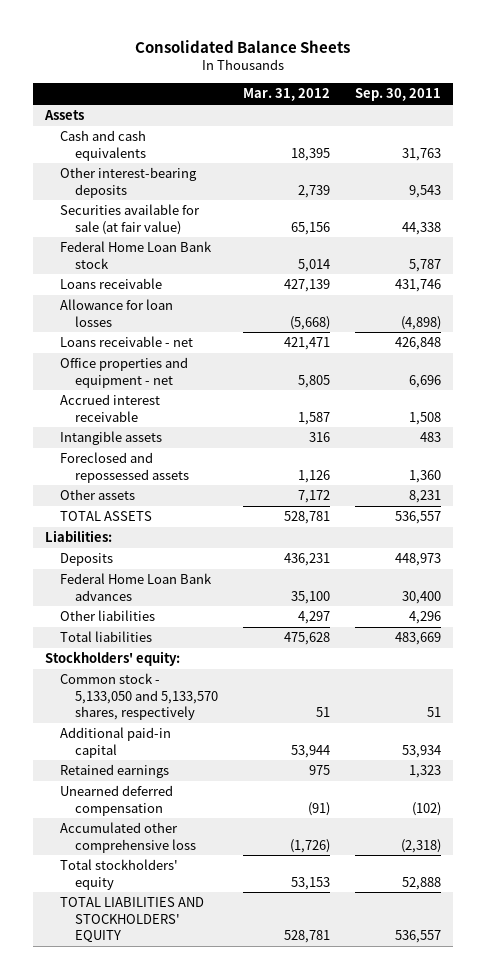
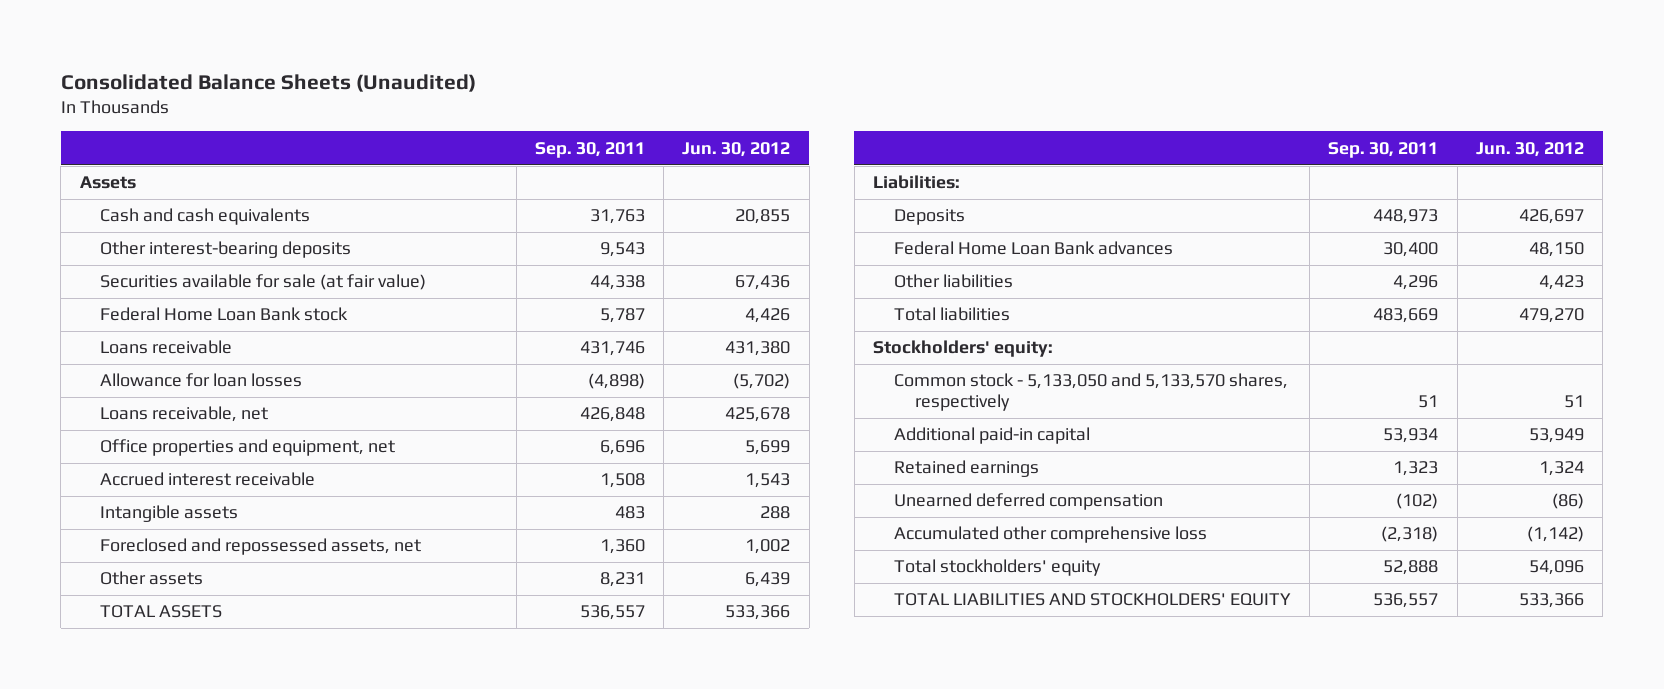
- Consolidated Balance Sheets
+ Consolidated Balance Sheets (Unaudited)
- | Mar. 31, 2012 | Sep. 30, 2011
+ | Sep. 30, 2011 | Jun. 30, 2012
- Loans receivable - net | 421,471 | 426,848
- Office properties and equipment - net | 5,805 | 6,696
+ Loans receivable, net | 426,848 | 425,678
+ Office properties and equipment, net | 6,696 | 5,699
- Foreclosed and repossessed assets | 1,126 | 1,360
+ Foreclosed and repossessed assets, net | 1,360 | 1,002

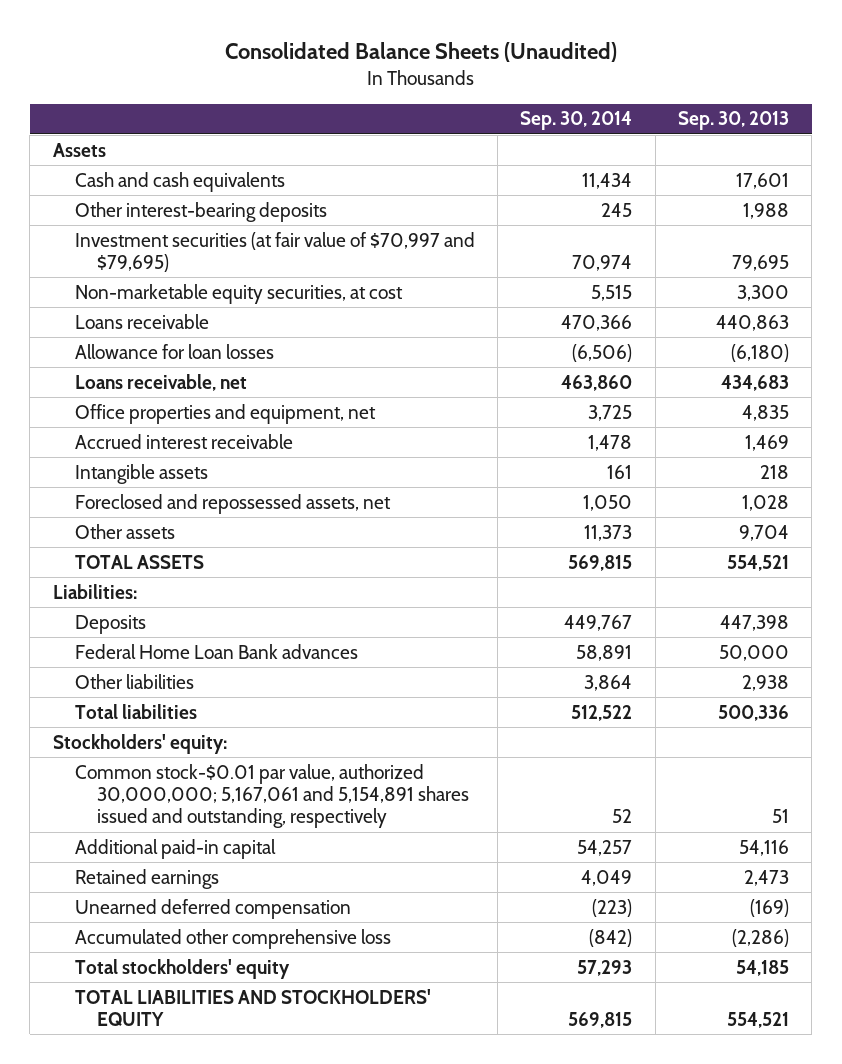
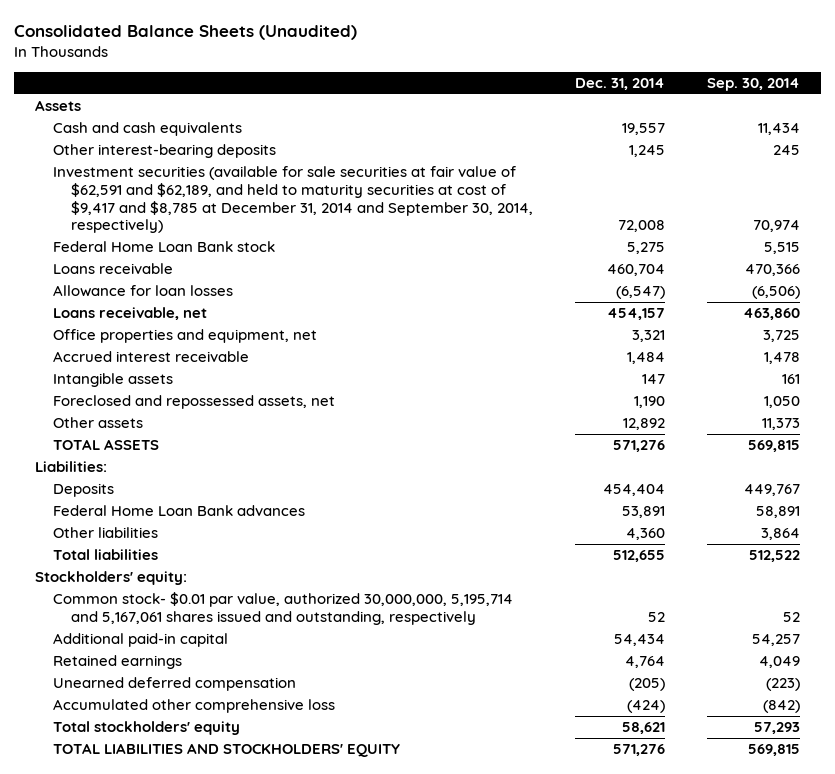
- | Sep. 30, 2014 | Sep. 30, 2013
+ | Dec. 31, 2014 | Sep. 30, 2014
- Investment securities (at fair value of $70,997 and $79,695) | 70,974 | 79,695
- Non-marketable equity securities, at cost | 5,515 | 3,300
+ Investment securities (available for sale securities at fair value of $62,591 and $62,189, and held to maturity securities at cost of $9,417 and $8,785 at December 31, 2014 and September 30, 2014, respectively) | 72,008 | 70,974
+ Federal Home Loan Bank stock | 5,275 | 5,515
- Common stock-$0.01 par value, authorized 30,000,000; 5,167,061 and 5,154,891 shares issued and outstanding, respectively | 52 | 51
+ Common stock- $0.01 par value, authorized 30,000,000, 5,195,714 and 5,167,061 shares issued and outstanding, respectively | 52 | 52

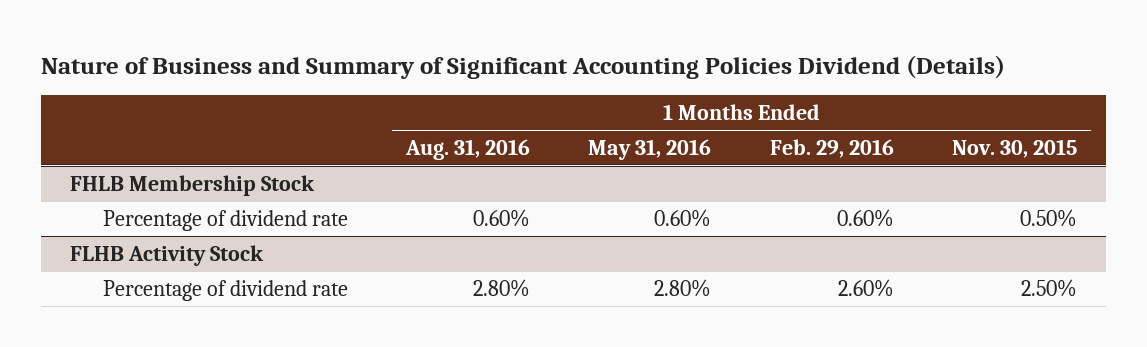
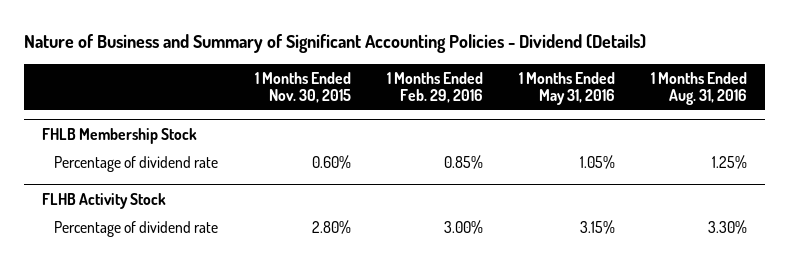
- Nature of Business and Summary of Significant Accounting Policies Dividend (Details)
+ Nature of Business and Summary of Significant Accounting Policies - Dividend (Details)
- | 1 Months Ended Aug. 31, 2016 | 1 Months Ended May 31, 2016 | 1 Months Ended Feb. 29, 2016 | 1 Months Ended Nov. 30, 2015
+ | 1 Months Ended Nov. 30, 2015 | 1 Months Ended Feb. 29, 2016 | 1 Months Ended May 31, 2016 | 1 Months Ended Aug. 31, 2016
@ FHLB Membership Stock
- Percentage of dividend rate | 0.60% | 0.60% | 0.60% | 0.50%
+ Percentage of dividend rate | 0.60% | 0.85% | 1.05% | 1.25%
@ FLHB Activity Stock
- Percentage of dividend rate | 2.80% | 2.80% | 2.60% | 2.50%
+ Percentage of dividend rate | 2.80% | 3.00% | 3.15% | 3.30%

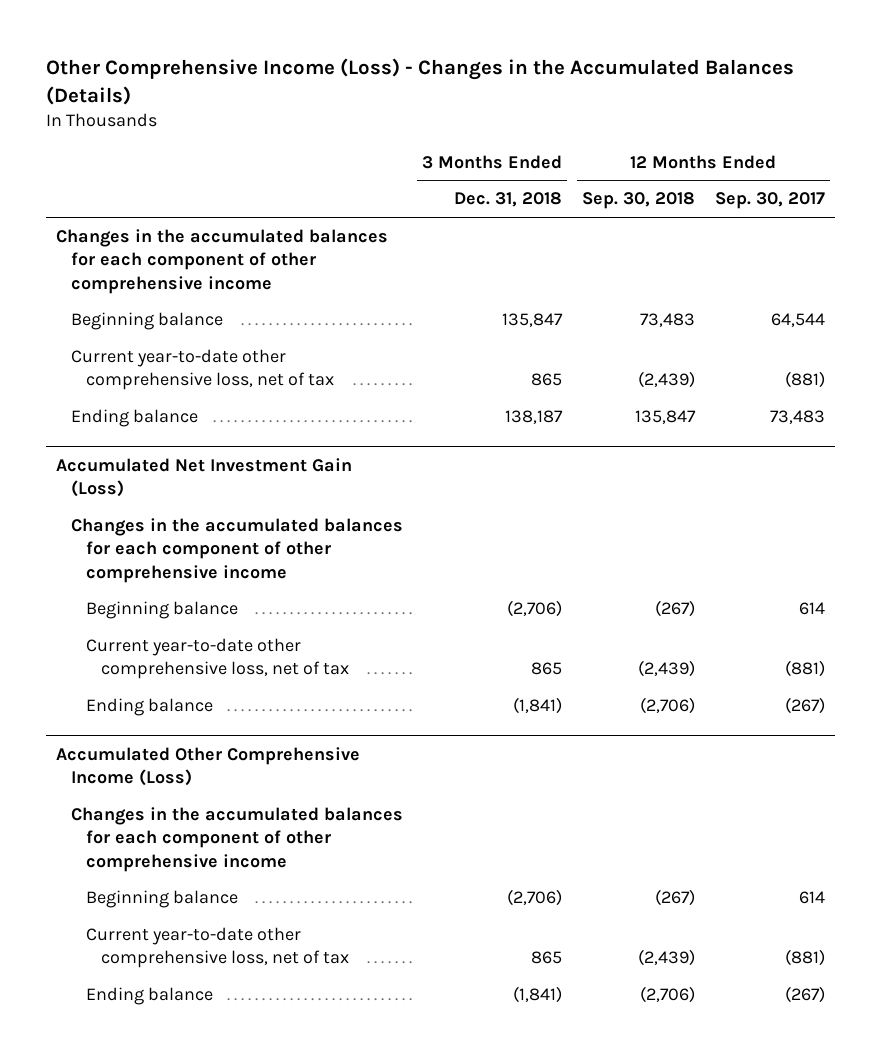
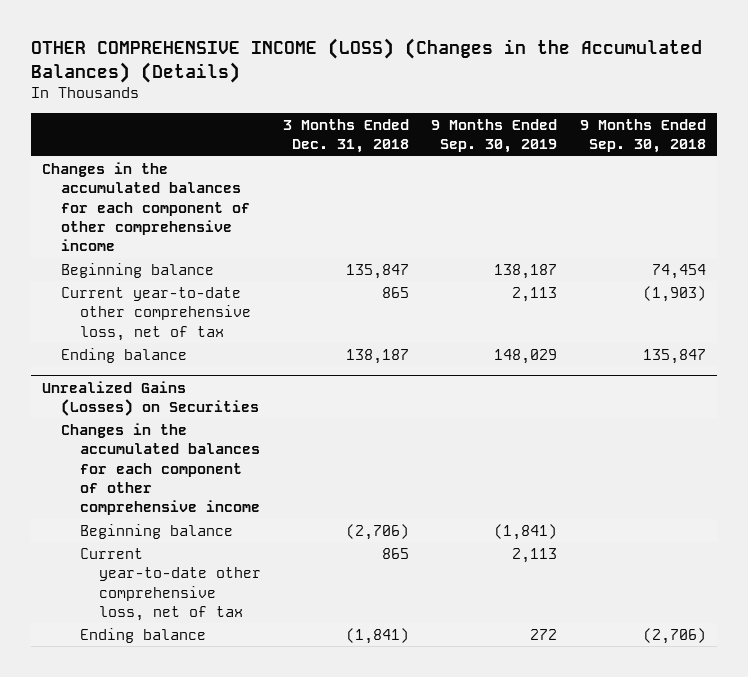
- Other Comprehensive Income (Loss) - Changes in the Accumulated Balances (Details)
+ OTHER COMPREHENSIVE INCOME (LOSS) (Changes in the Accumulated Balances) (Details)
- | 3 Months Ended Dec. 31, 2018 | 12 Months Ended Sep. 30, 2018 | 12 Months Ended Sep. 30, 2017
+ | 3 Months Ended Dec. 31, 2018 | 9 Months Ended Sep. 30, 2019 | 9 Months Ended Sep. 30, 2018
- Accumulated Net Investment Gain (Loss)
- Changes in the accumulated balances for each component of other comprehensive income
- Beginning balance | (2,706) | (267) | 614
- Current year-to-date other comprehensive loss, net of tax | 865 | (2,439) | (881)
- Ending balance | (1,841) | (2,706) | (267)
- Accumulated Other Comprehensive Income (Loss)
+ Unrealized Gains (Losses) on Securities

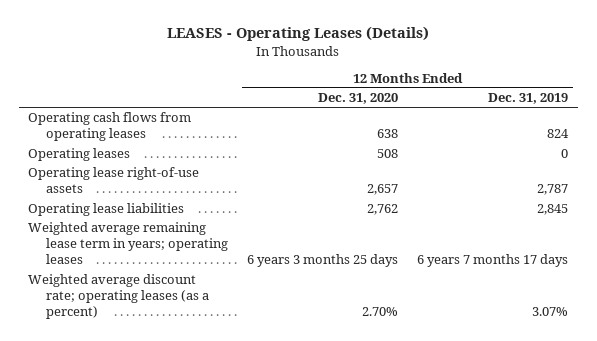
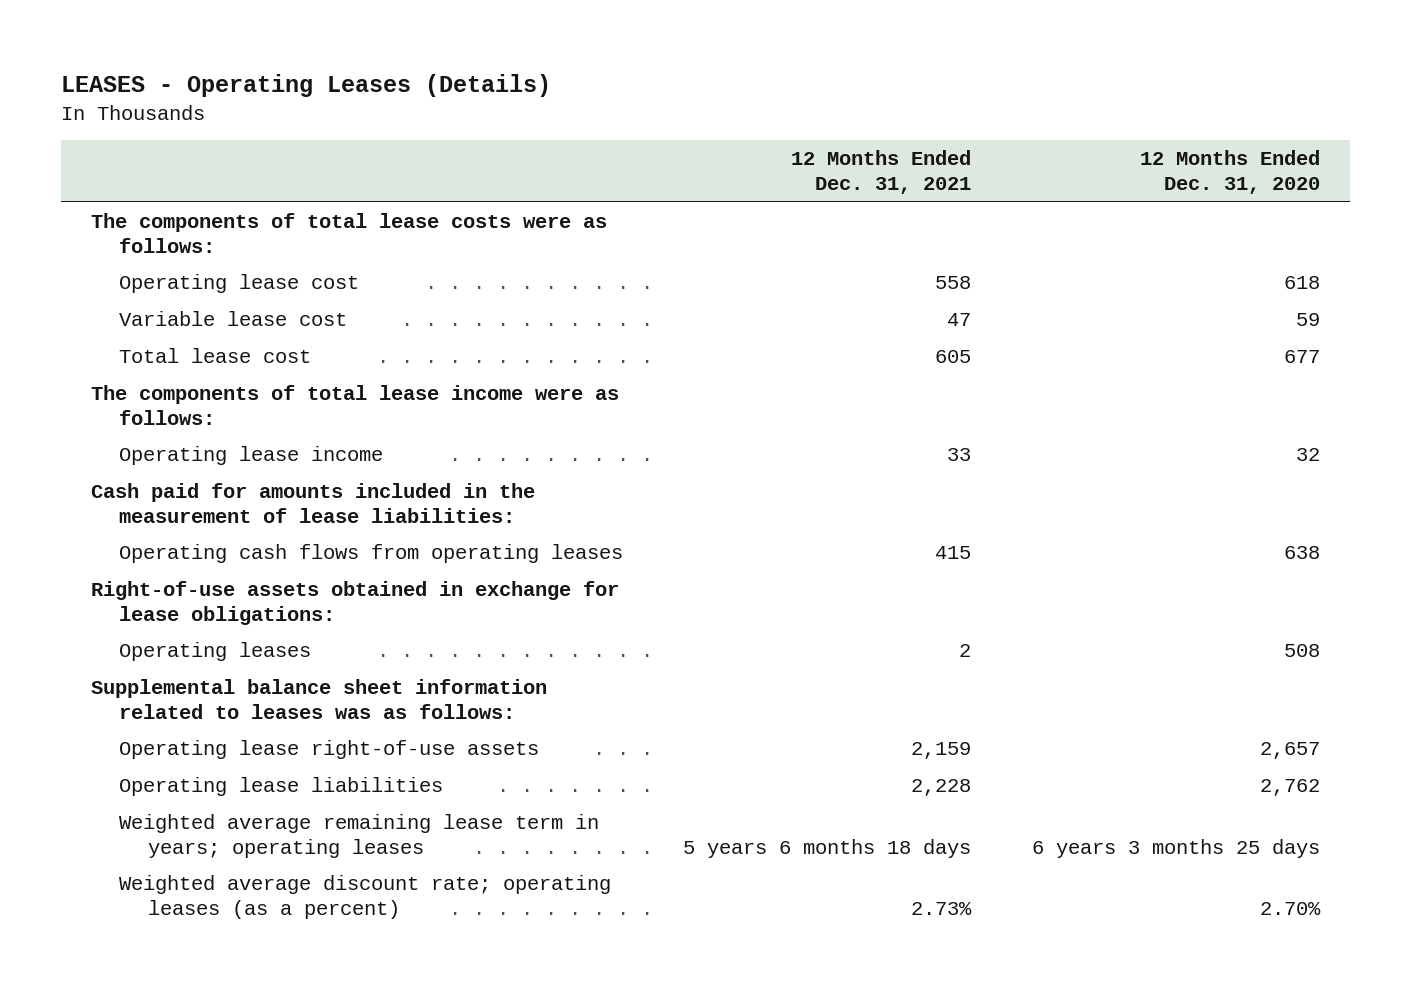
- | 12 Months Ended Dec. 31, 2020 | 12 Months Ended Dec. 31, 2019
+ | 12 Months Ended Dec. 31, 2021 | 12 Months Ended Dec. 31, 2020
+ The components of total lease costs were as follows:
+ Operating lease cost | 558 | 618
+ Variable lease cost | 47 | 59
+ Total lease cost | 605 | 677
+ The components of total lease income were as follows:
+ Operating lease income | 33 | 32
+ Cash paid for amounts included in the measurement of lease liabilities:
+ Right-of-use assets obtained in exchange for lease obligations:
+ Supplemental balance sheet information related to leases was as follows:

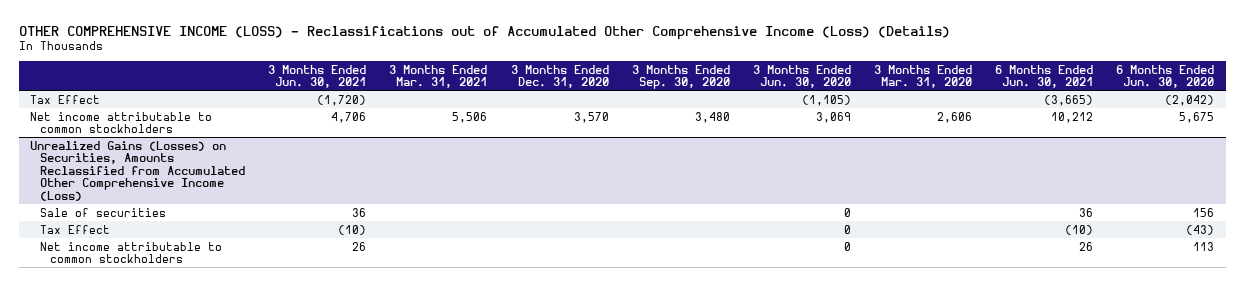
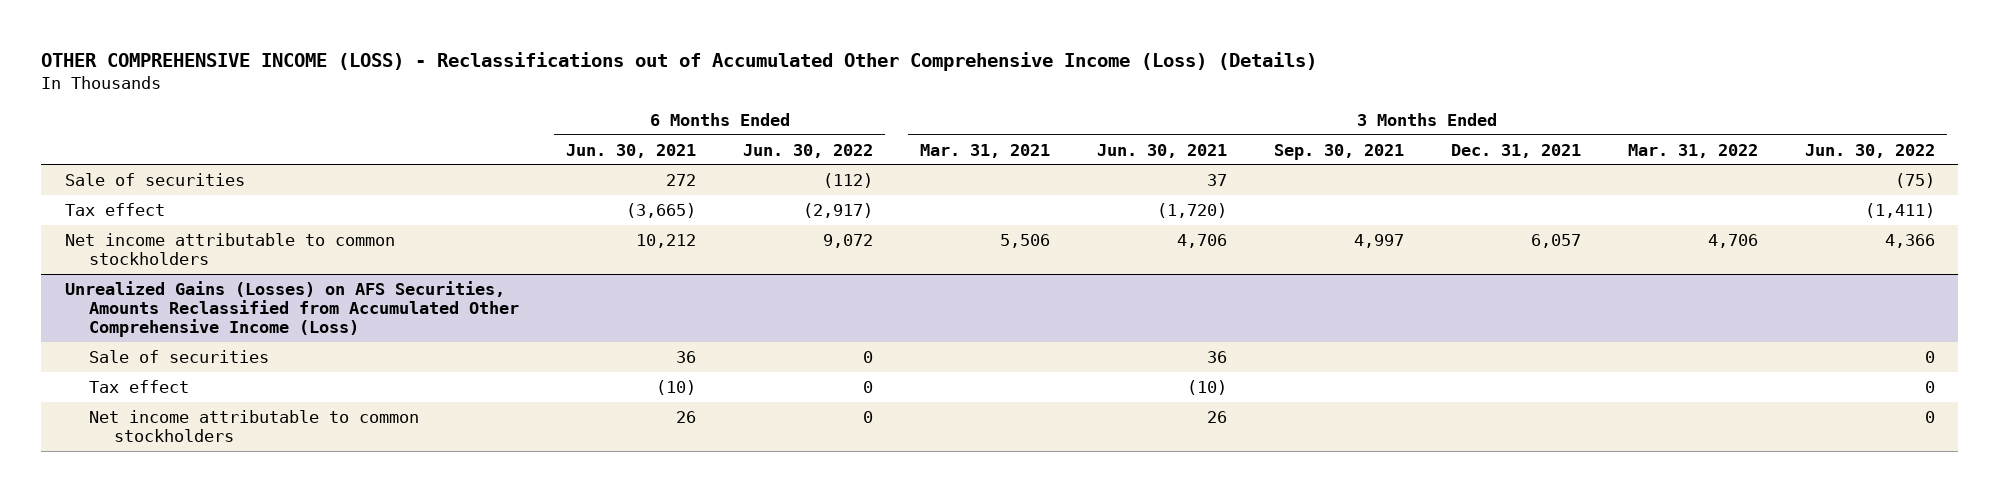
- | 3 Months Ended Jun. 30, 2021 | 3 Months Ended Mar. 31, 2021 | 3 Months Ended Dec. 31, 2020 | 3 Months Ended Sep. 30, 2020 | 3 Months Ended Jun. 30, 2020 | 3 Months Ended Mar. 31, 2020 | 6 Months Ended Jun. 30, 2021 | 6 Months Ended Jun. 30, 2020
+ | 6 Months Ended Jun. 30, 2021 | 6 Months Ended Jun. 30, 2022 | 3 Months Ended Mar. 31, 2021 | 3 Months Ended Jun. 30, 2021 | 3 Months Ended Sep. 30, 2021 | 3 Months Ended Dec. 31, 2021 | 3 Months Ended Mar. 31, 2022 | 3 Months Ended Jun. 30, 2022
- Tax Effect | (1,720) | | | | (1,105) | | (3,665) | (2,042)
+ Sale of securities | 272 | (112) | | 37 | | | | (75)
+ Tax effect | (3,665) | (2,917) | | (1,720) | | | | (1,411)
- Unrealized Gains (Losses) on Securities, Amounts Reclassified from Accumulated Other Comprehensive Income (Loss)
+ Unrealized Gains (Losses) on AFS Securities, Amounts Reclassified from Accumulated Other Comprehensive Income (Loss)
- Tax Effect | (10) | | | | 0 | | (10) | (43)
+ Tax effect | (10) | 0 | | (10) | | | | 0

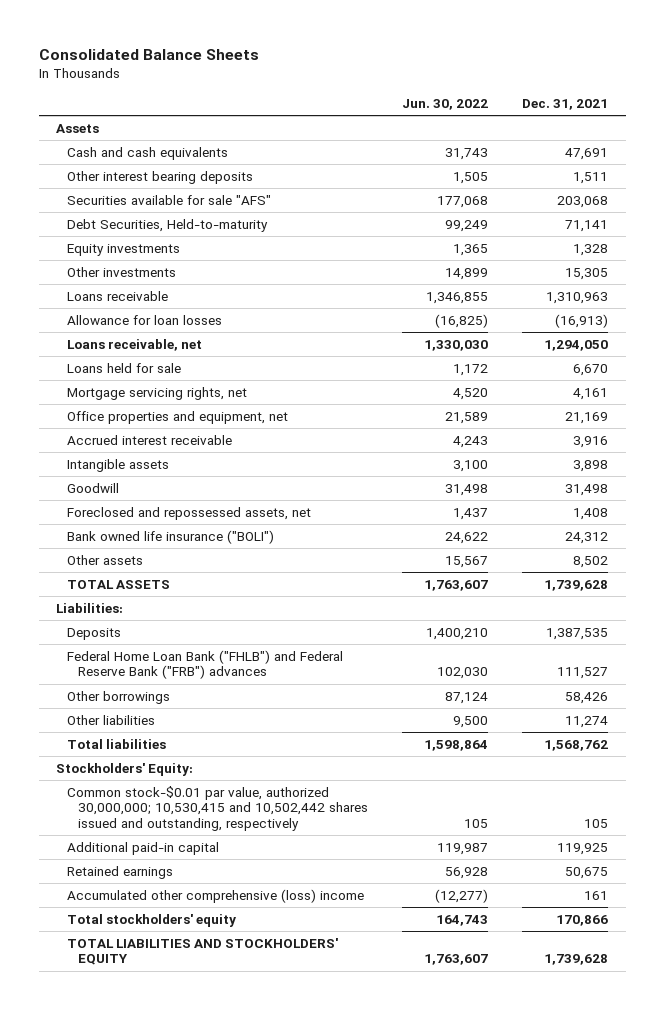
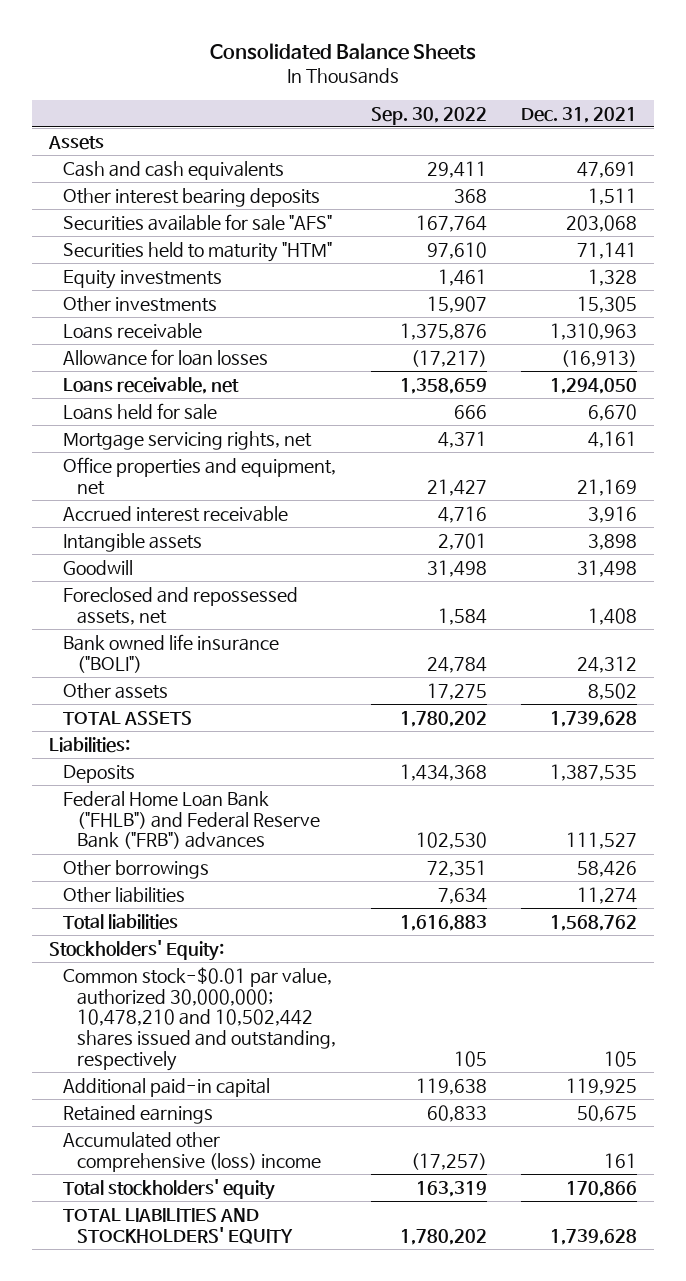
- | Jun. 30, 2022 | Dec. 31, 2021
+ | Sep. 30, 2022 | Dec. 31, 2021
- Debt Securities, Held-to-maturity | 99,249 | 71,141
+ Securities held to maturity "HTM" | 97,610 | 71,141
- Common stock-$0.01 par value, authorized 30,000,000; 10,530,415 and 10,502,442 shares issued and outstanding, respectively | 105 | 105
+ Common stock-$0.01 par value, authorized 30,000,000; 10,478,210 and 10,502,442 shares issued and outstanding, respectively | 105 | 105

